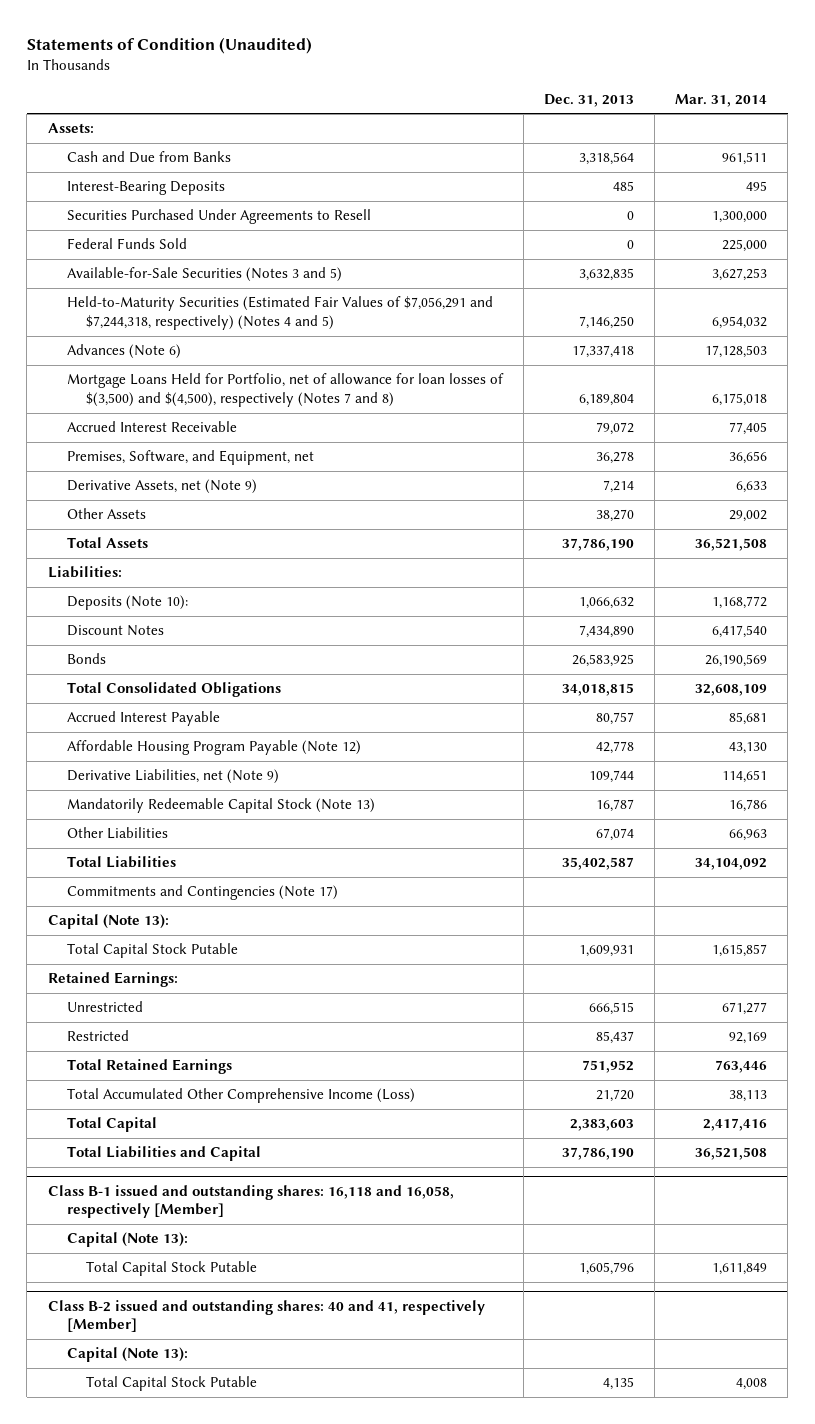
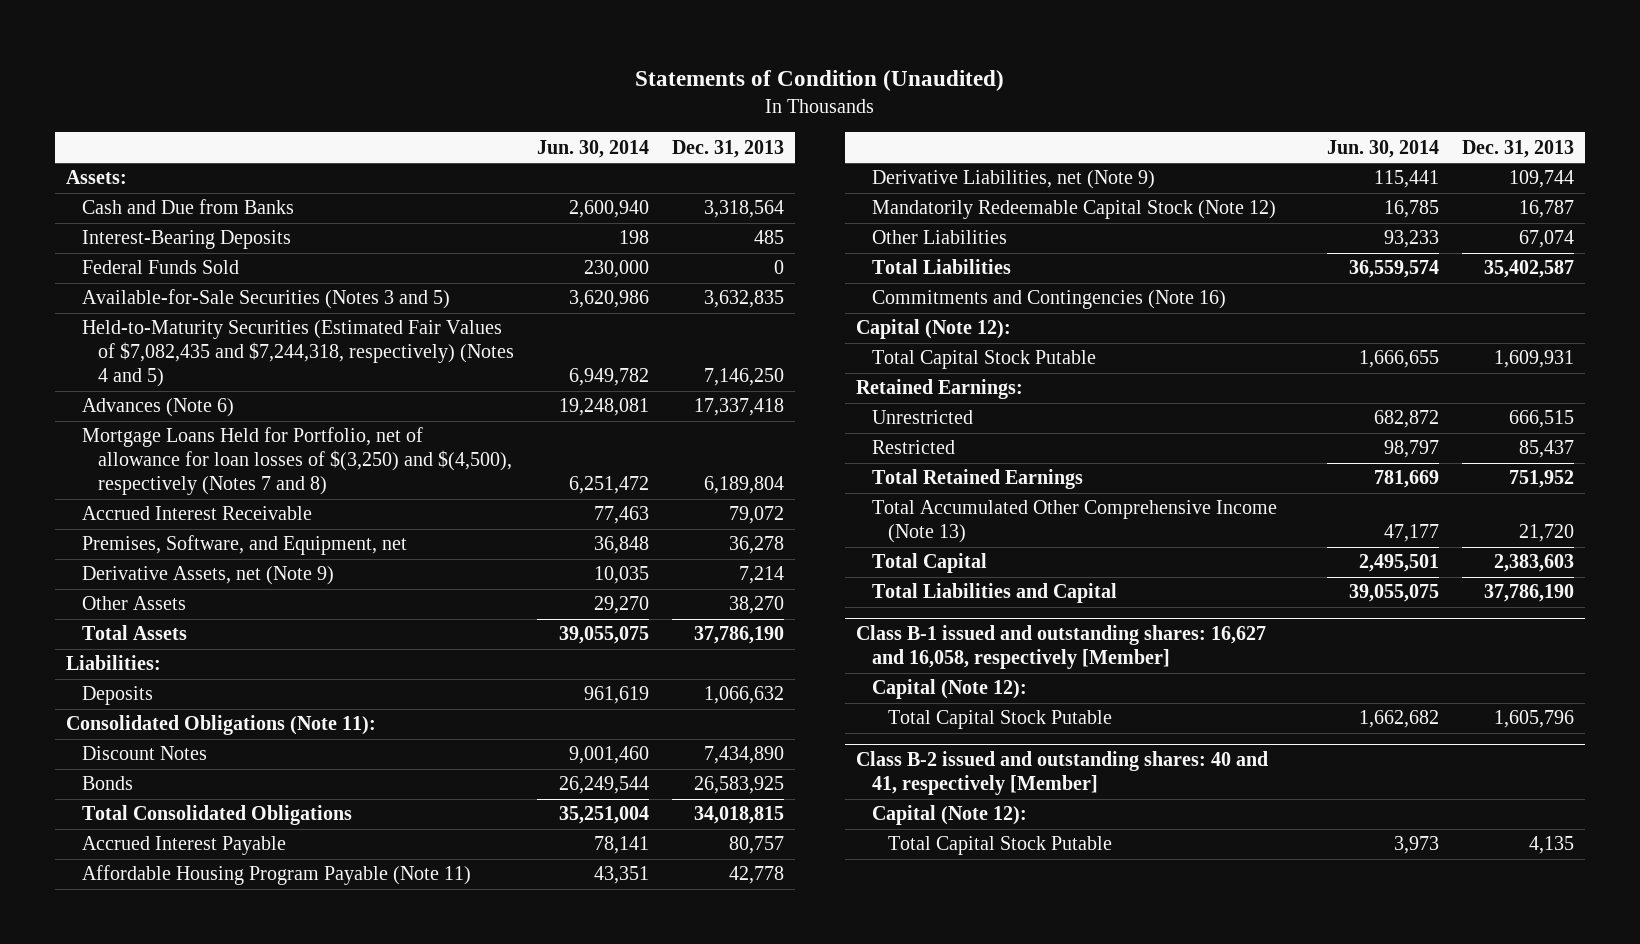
- | Dec. 31, 2013 | Mar. 31, 2014
+ | Jun. 30, 2014 | Dec. 31, 2013
- Securities Purchased Under Agreements to Resell | 0 | 1,300,000
- Held-to-Maturity Securities (Estimated Fair Values of $7,056,291 and $7,244,318, respectively) (Notes 4 and 5) | 7,146,250 | 6,954,032
+ Held-to-Maturity Securities (Estimated Fair Values of $7,082,435 and $7,244,318, respectively) (Notes 4 and 5) | 6,949,782 | 7,146,250
- Mortgage Loans Held for Portfolio, net of allowance for loan losses of $(3,500) and $(4,500), respectively (Notes 7 and 8) | 6,189,804 | 6,175,018
+ Mortgage Loans Held for Portfolio, net of allowance for loan losses of $(3,250) and $(4,500), respectively (Notes 7 and 8) | 6,251,472 | 6,189,804
- Deposits (Note 10): | 1,066,632 | 1,168,772
+ Deposits | 961,619 | 1,066,632
+ Consolidated Obligations (Note 11):
- Affordable Housing Program Payable (Note 12) | 42,778 | 43,130
+ Affordable Housing Program Payable (Note 11) | 43,351 | 42,778
- Mandatorily Redeemable Capital Stock (Note 13) | 16,787 | 16,786
+ Mandatorily Redeemable Capital Stock (Note 12) | 16,785 | 16,787
- Commitments and Contingencies (Note 17)
- Capital (Note 13):
+ Commitments and Contingencies (Note 16)
+ Capital (Note 12):
- Total Accumulated Other Comprehensive Income (Loss) | 21,720 | 38,113
+ Total Accumulated Other Comprehensive Income (Note 13) | 47,177 | 21,720
- Class B-1 issued and outstanding shares: 16,118 and 16,058, respectively [Member]
- Capital (Note 13):
+ Class B-1 issued and outstanding shares: 16,627 and 16,058, respectively [Member]
+ Capital (Note 12):
@ Class B-2 issued and outstanding shares: 40 and 41, respectively [Member]
- Capital (Note 13):
+ Capital (Note 12):

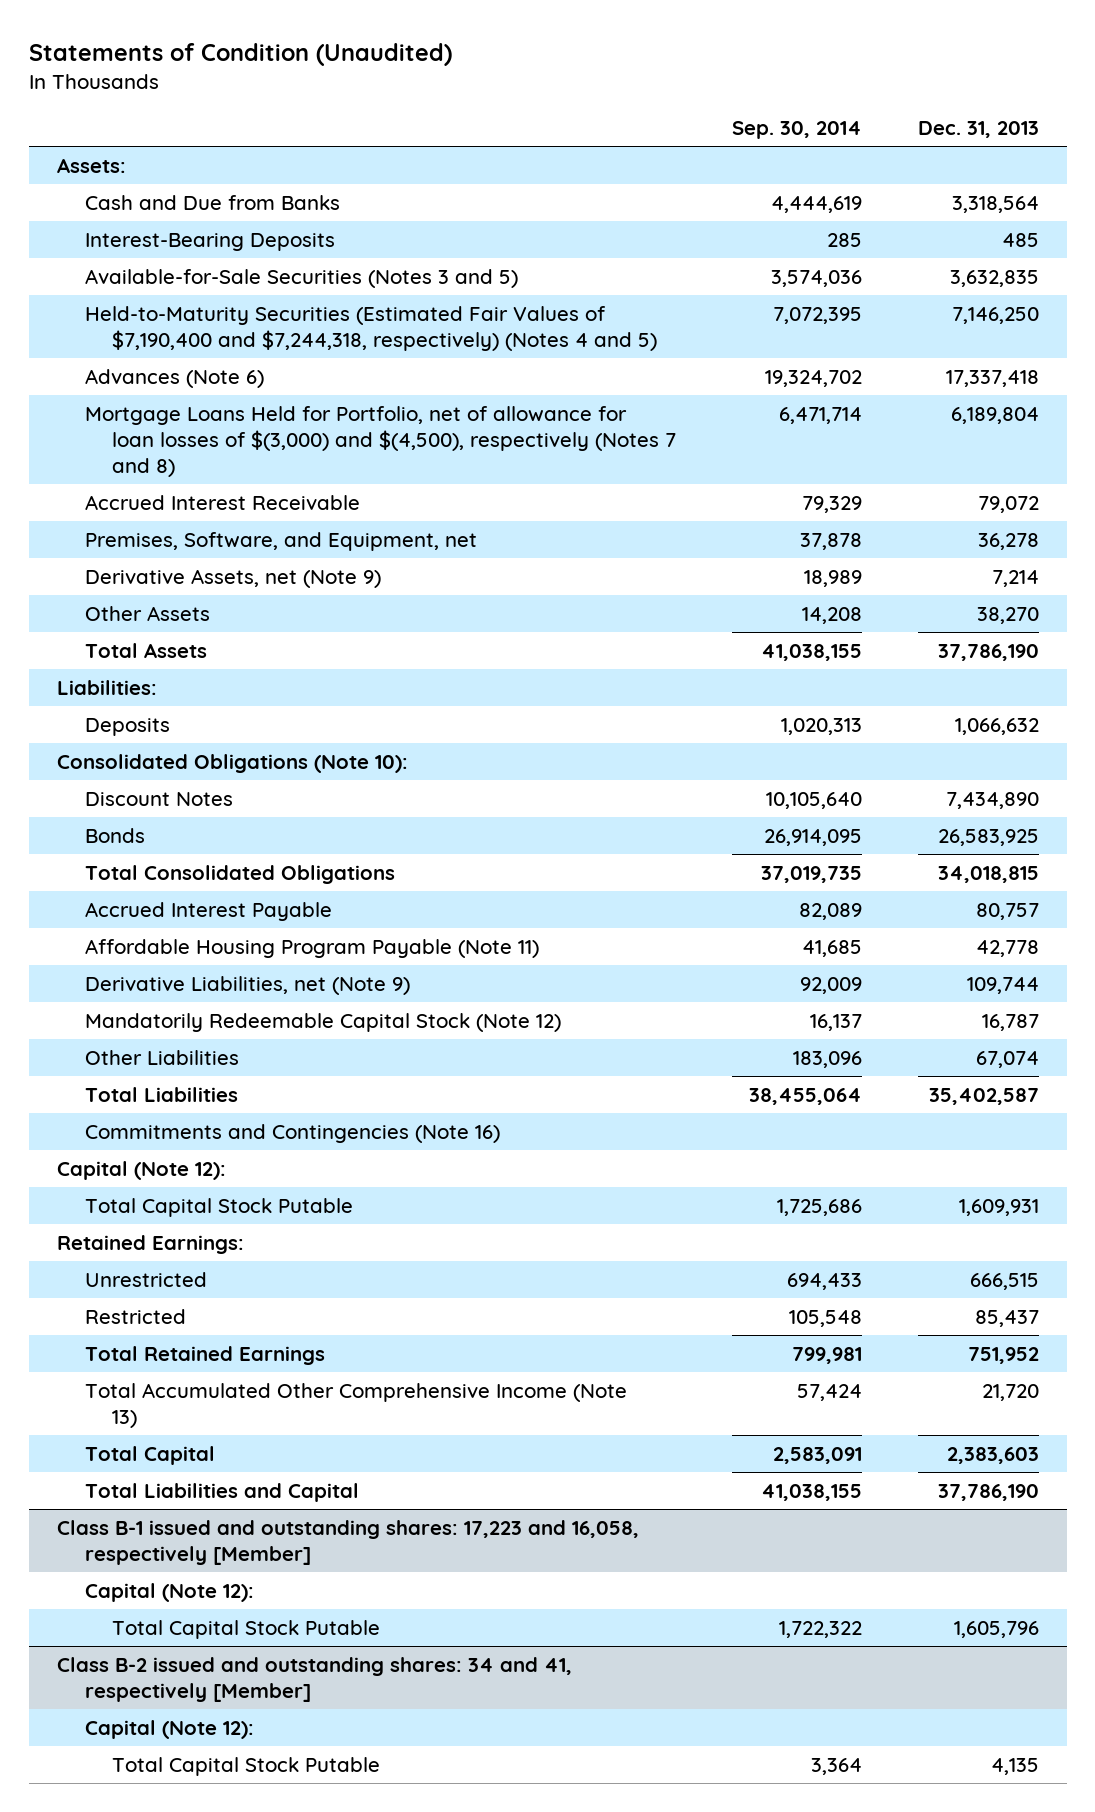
- | Jun. 30, 2014 | Dec. 31, 2013
+ | Sep. 30, 2014 | Dec. 31, 2013
- Federal Funds Sold | 230,000 | 0
- Held-to-Maturity Securities (Estimated Fair Values of $7,082,435 and $7,244,318, respectively) (Notes 4 and 5) | 6,949,782 | 7,146,250
+ Held-to-Maturity Securities (Estimated Fair Values of $7,190,400 and $7,244,318, respectively) (Notes 4 and 5) | 7,072,395 | 7,146,250
- Mortgage Loans Held for Portfolio, net of allowance for loan losses of $(3,250) and $(4,500), respectively (Notes 7 and 8) | 6,251,472 | 6,189,804
+ Mortgage Loans Held for Portfolio, net of allowance for loan losses of $(3,000) and $(4,500), respectively (Notes 7 and 8) | 6,471,714 | 6,189,804
- Consolidated Obligations (Note 11):
+ Consolidated Obligations (Note 10):
- Class B-1 issued and outstanding shares: 16,627 and 16,058, respectively [Member]
+ Class B-1 issued and outstanding shares: 17,223 and 16,058, respectively [Member]
- Class B-2 issued and outstanding shares: 40 and 41, respectively [Member]
+ Class B-2 issued and outstanding shares: 34 and 41, respectively [Member]

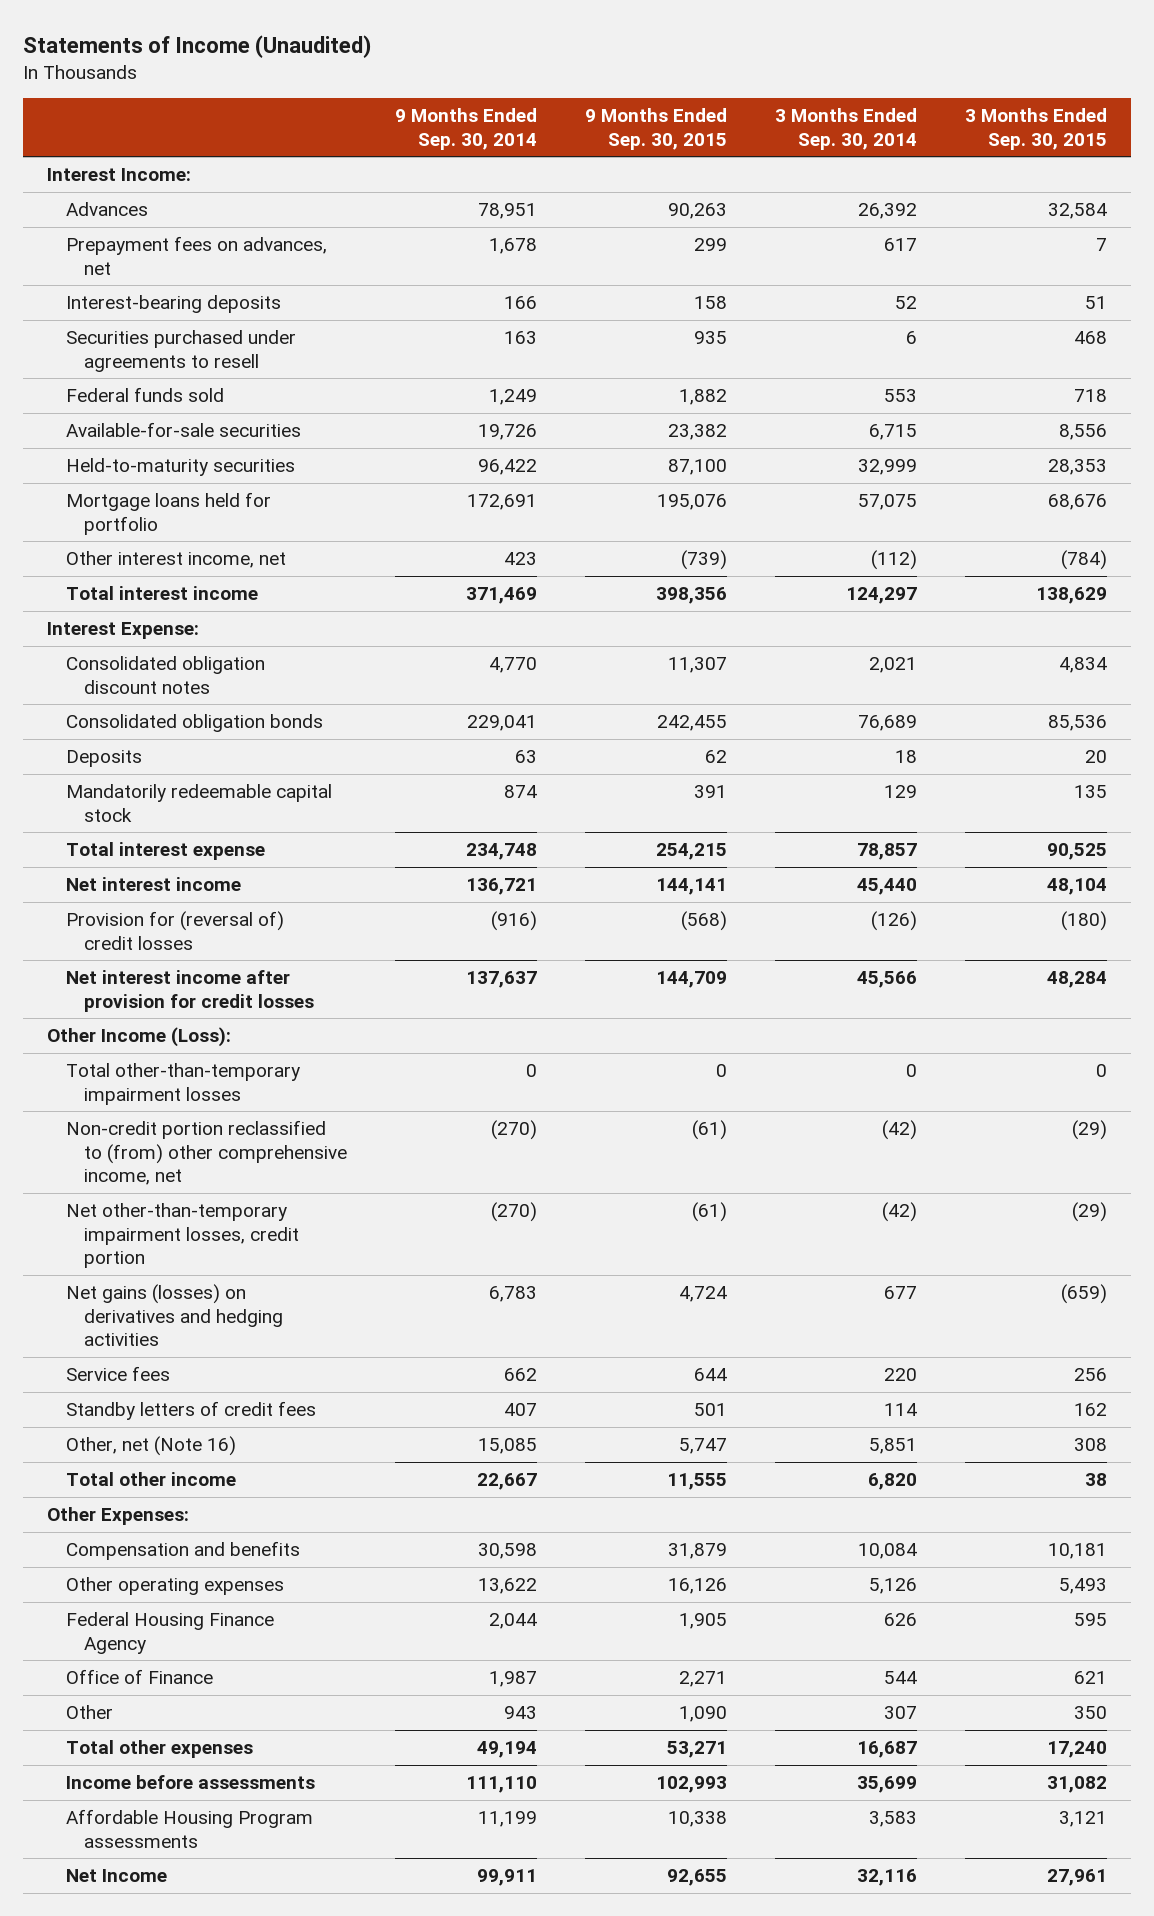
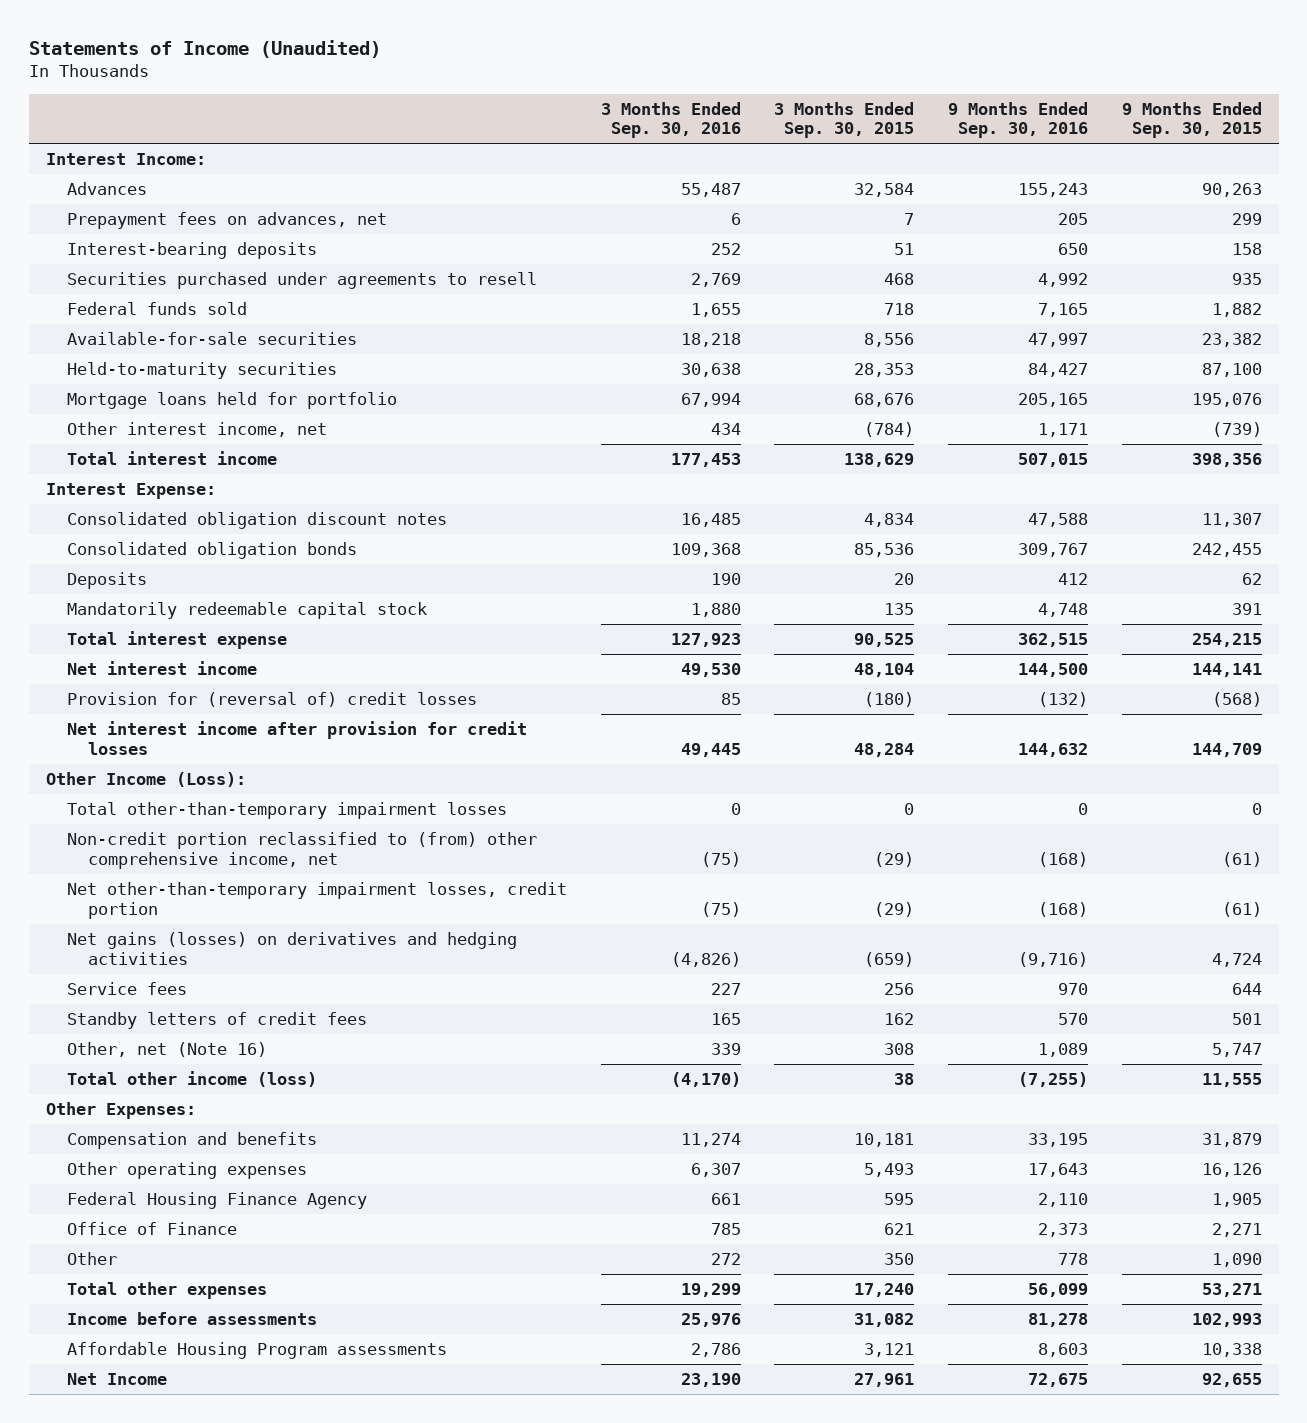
- | 9 Months Ended Sep. 30, 2014 | 9 Months Ended Sep. 30, 2015 | 3 Months Ended Sep. 30, 2014 | 3 Months Ended Sep. 30, 2015
+ | 3 Months Ended Sep. 30, 2016 | 3 Months Ended Sep. 30, 2015 | 9 Months Ended Sep. 30, 2016 | 9 Months Ended Sep. 30, 2015
- Total other income | 22,667 | 11,555 | 6,820 | 38
+ Total other income (loss) | (4,170) | 38 | (7,255) | 11,555

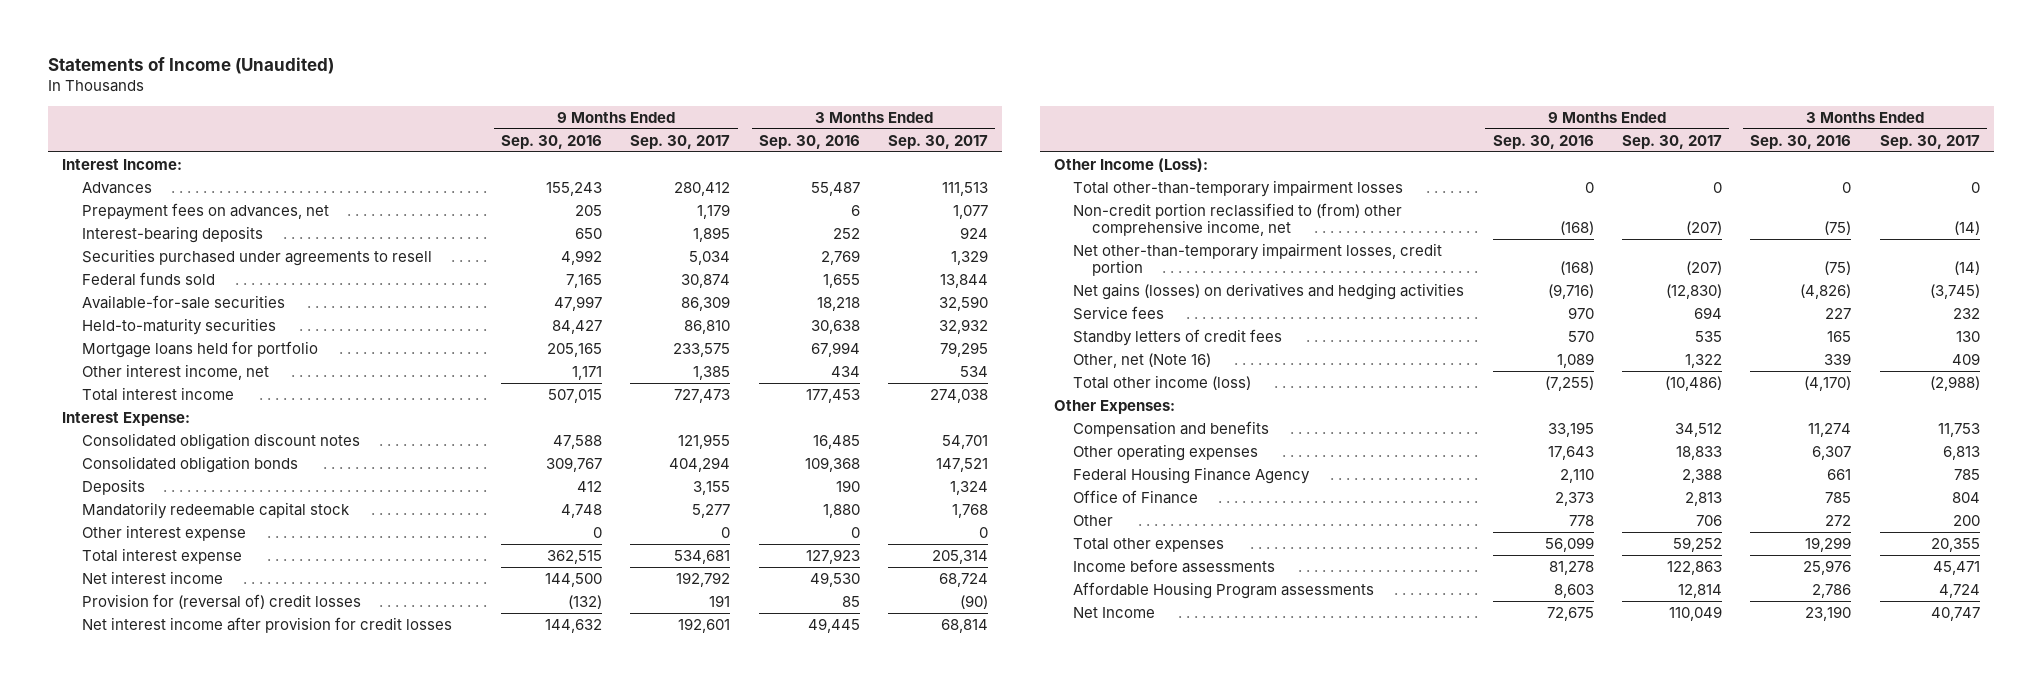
- | 3 Months Ended Sep. 30, 2016 | 3 Months Ended Sep. 30, 2015 | 9 Months Ended Sep. 30, 2016 | 9 Months Ended Sep. 30, 2015
+ | 9 Months Ended Sep. 30, 2016 | 9 Months Ended Sep. 30, 2017 | 3 Months Ended Sep. 30, 2016 | 3 Months Ended Sep. 30, 2017
+ Other interest expense | 0 | 0 | 0 | 0

